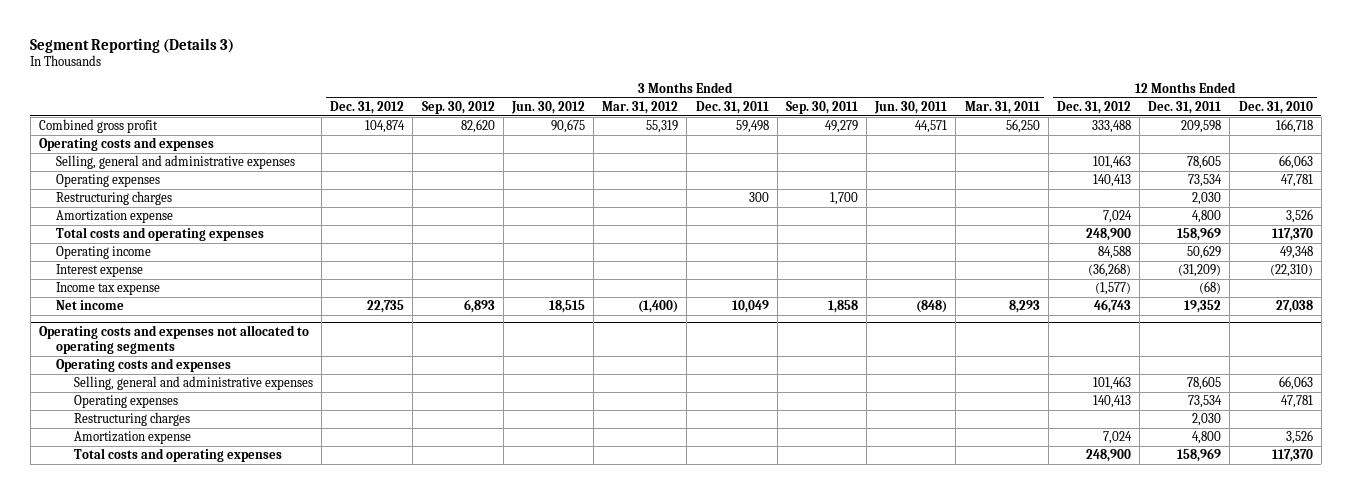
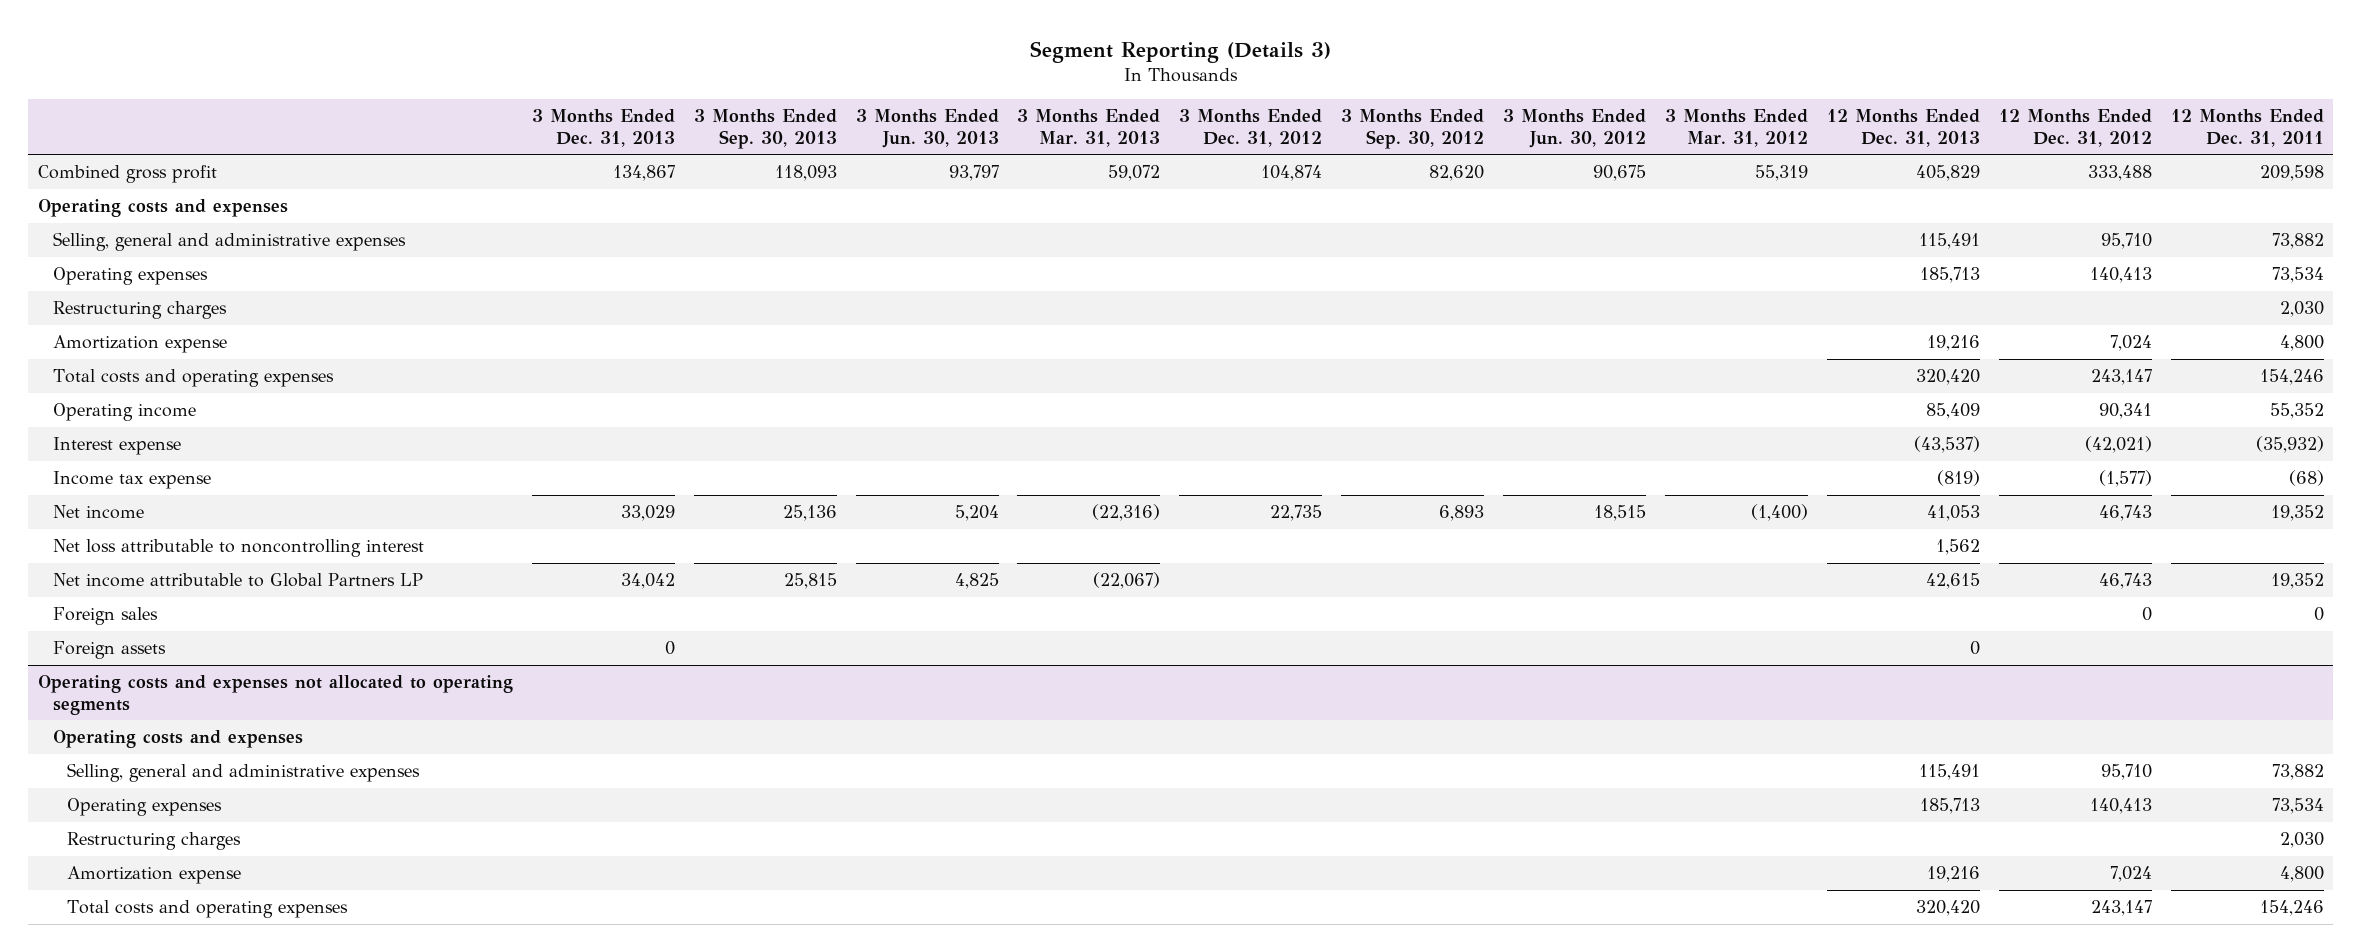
- | 3 Months Ended Dec. 31, 2012 | 3 Months Ended Sep. 30, 2012 | 3 Months Ended Jun. 30, 2012 | 3 Months Ended Mar. 31, 2012 | 3 Months Ended Dec. 31, 2011 | 3 Months Ended Sep. 30, 2011 | 3 Months Ended Jun. 30, 2011 | 3 Months Ended Mar. 31, 2011 | 12 Months Ended Dec. 31, 2012 | 12 Months Ended Dec. 31, 2011 | 12 Months Ended Dec. 31, 2010
+ | 3 Months Ended Dec. 31, 2013 | 3 Months Ended Sep. 30, 2013 | 3 Months Ended Jun. 30, 2013 | 3 Months Ended Mar. 31, 2013 | 3 Months Ended Dec. 31, 2012 | 3 Months Ended Sep. 30, 2012 | 3 Months Ended Jun. 30, 2012 | 3 Months Ended Mar. 31, 2012 | 12 Months Ended Dec. 31, 2013 | 12 Months Ended Dec. 31, 2012 | 12 Months Ended Dec. 31, 2011
- Selling, general and administrative expenses | | | | | | | | | 101,463 | 78,605 | 66,063
+ Selling, general and administrative expenses | | | | | | | | | 115,491 | 95,710 | 73,882
- Total costs and operating expenses | | | | | | | | | 248,900 | 158,969 | 117,370
- Operating income | | | | | | | | | 84,588 | 50,629 | 49,348
- Interest expense | | | | | | | | | (36,268) | (31,209) | (22,310)
+ Total costs and operating expenses | | | | | | | | | 320,420 | 243,147 | 154,246
+ Operating income | | | | | | | | | 85,409 | 90,341 | 55,352
+ Interest expense | | | | | | | | | (43,537) | (42,021) | (35,932)
+ Net loss attributable to noncontrolling interest | | | | | | | | | 1,562 | |
+ Net income attributable to Global Partners LP | 34,042 | 25,815 | 4,825 | (22,067) | | | | | 42,615 | 46,743 | 19,352
+ Foreign sales | | | | | | | | | | 0 | 0
+ Foreign assets | 0 | | | | | | | | 0 | |
@ Operating costs and expenses not allocated to operating segments
- Selling, general and administrative expenses | | | | | | | | | 101,463 | 78,605 | 66,063
+ Selling, general and administrative expenses | | | | | | | | | 115,491 | 95,710 | 73,882
- Total costs and operating expenses | | | | | | | | | 248,900 | 158,969 | 117,370
+ Total costs and operating expenses | | | | | | | | | 320,420 | 243,147 | 154,246

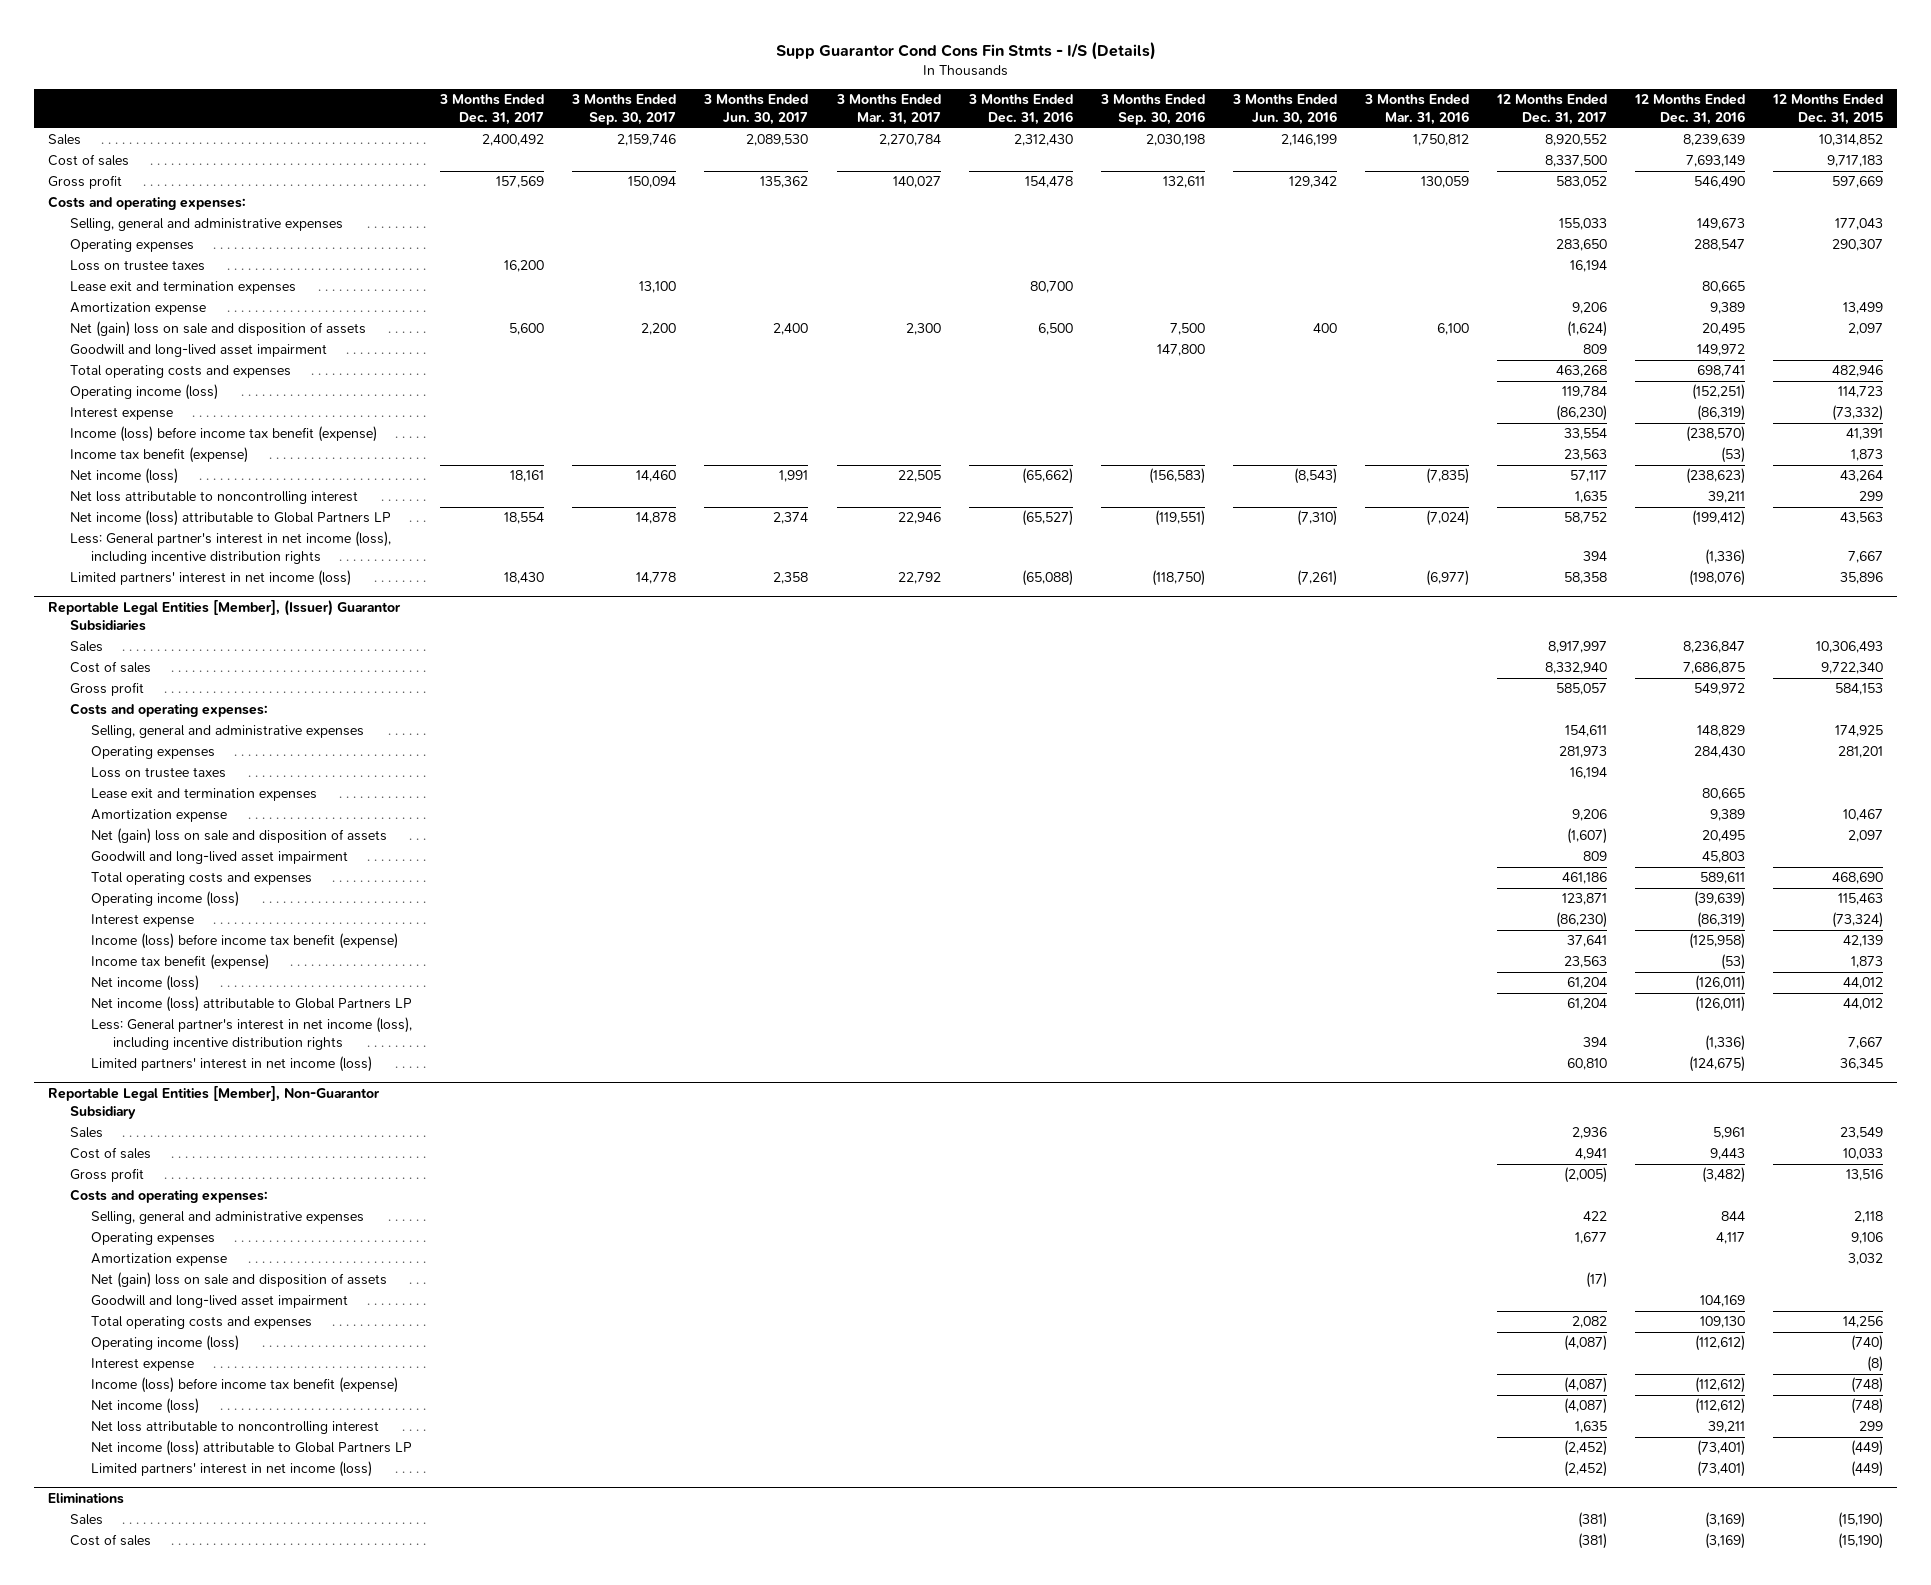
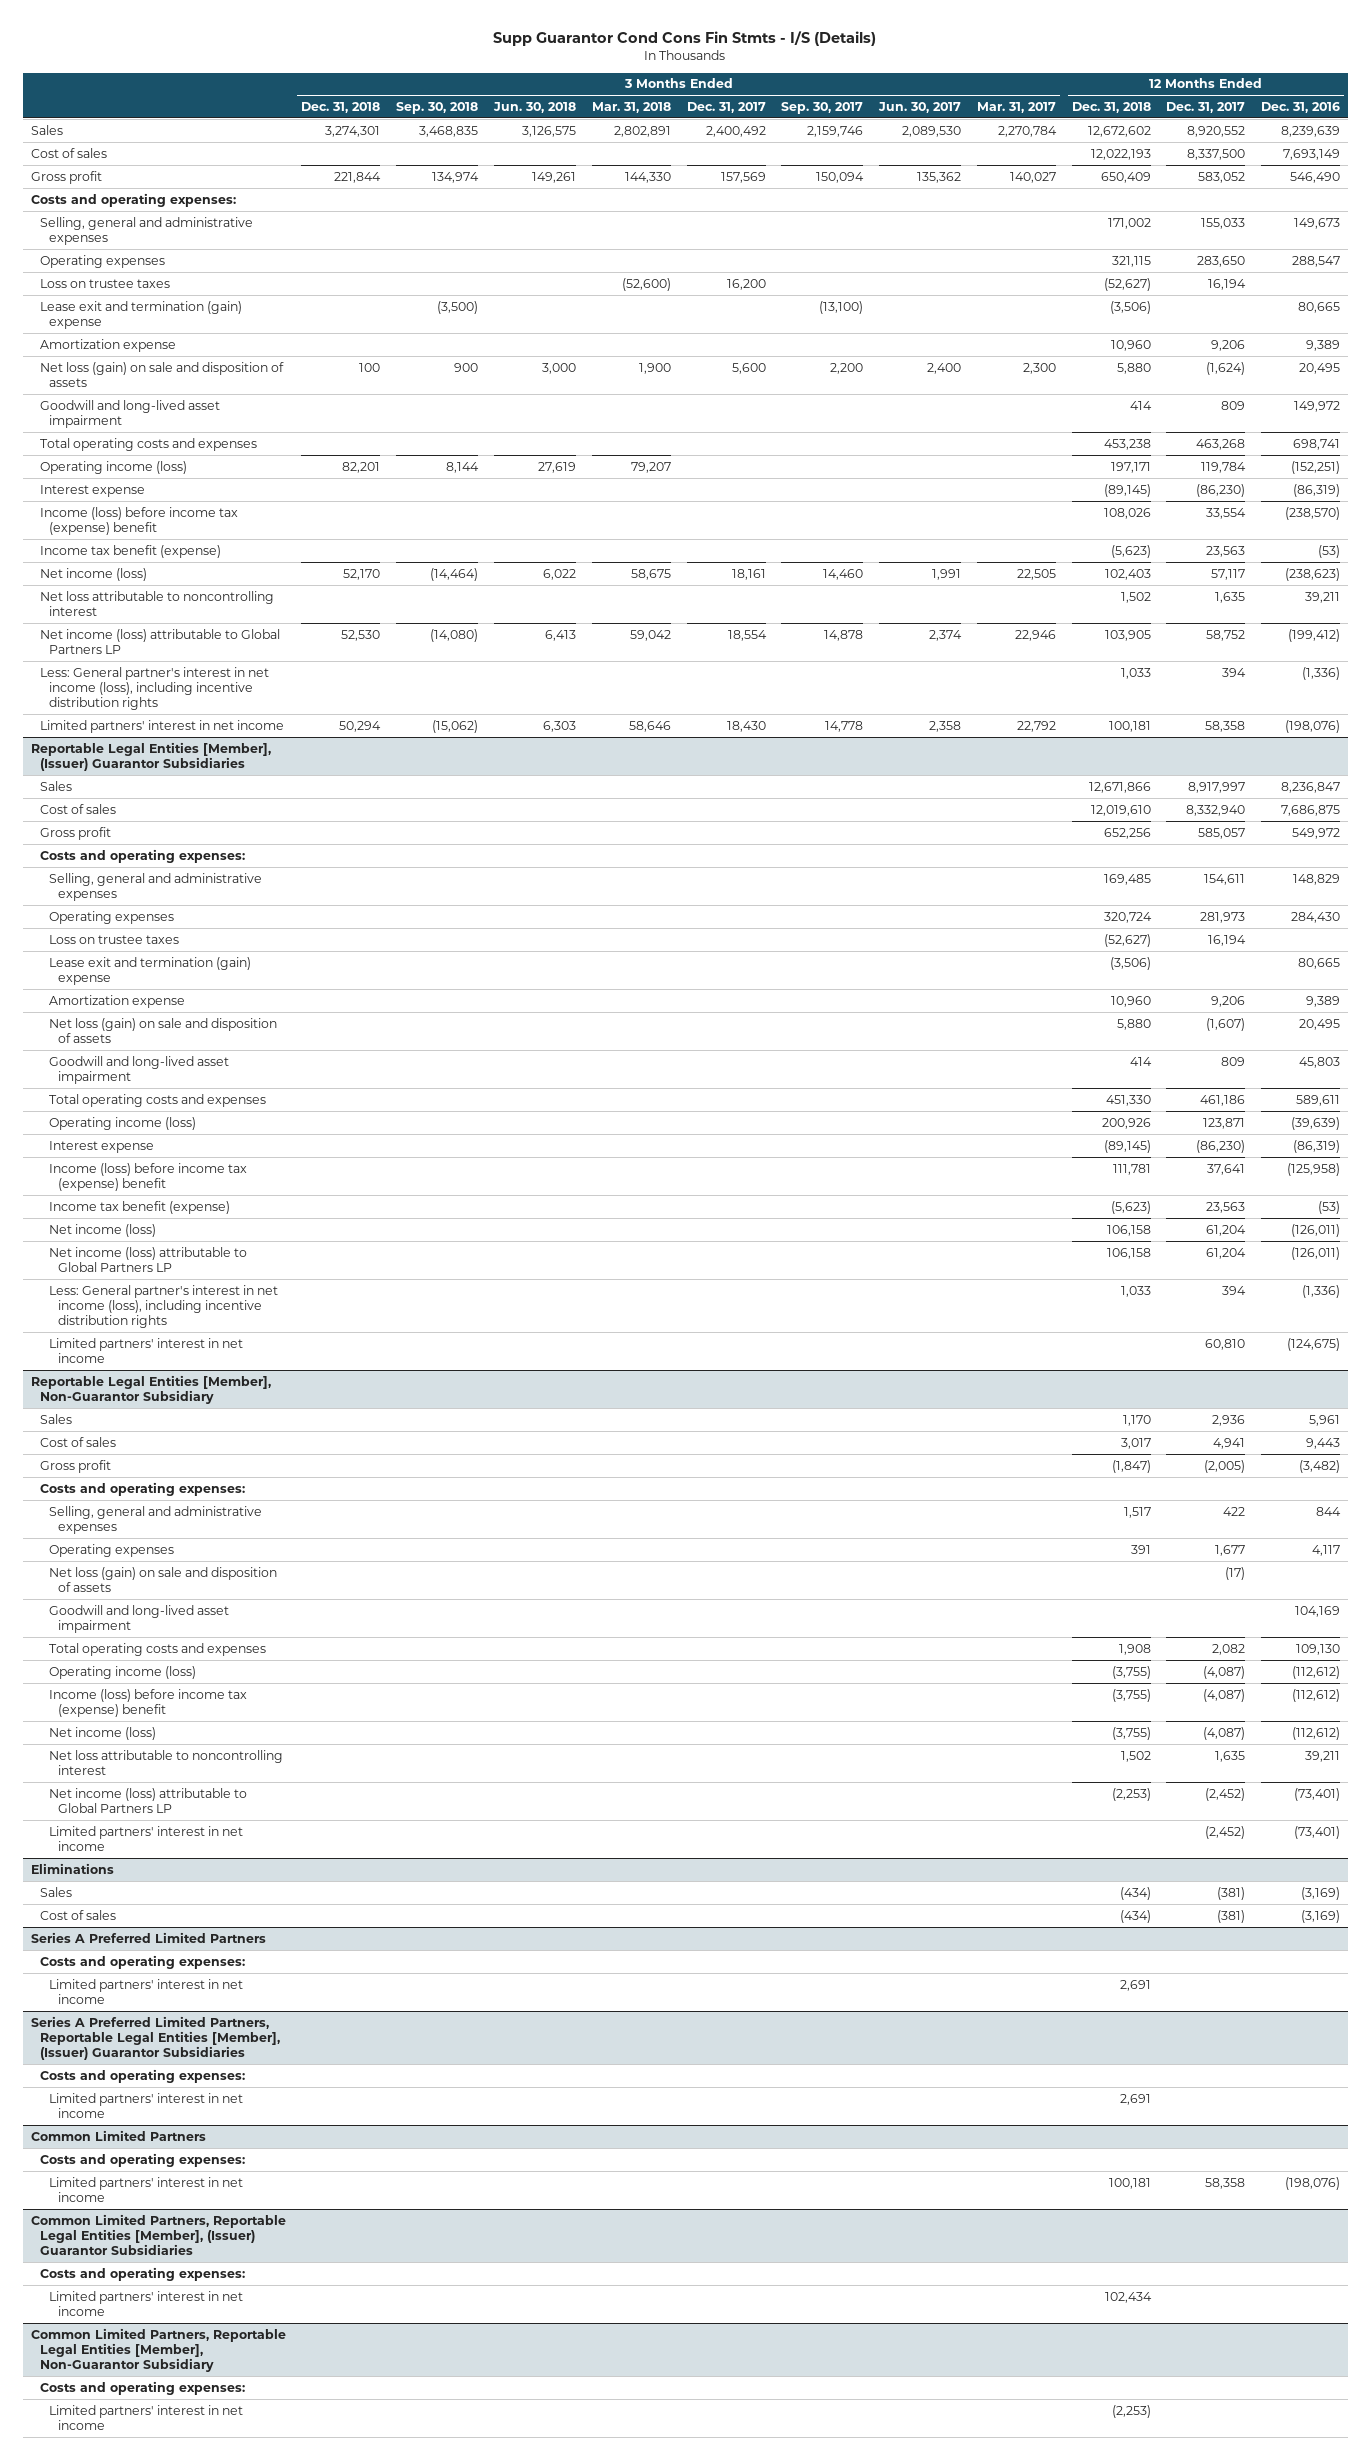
- | 3 Months Ended Dec. 31, 2017 | 3 Months Ended Sep. 30, 2017 | 3 Months Ended Jun. 30, 2017 | 3 Months Ended Mar. 31, 2017 | 3 Months Ended Dec. 31, 2016 | 3 Months Ended Sep. 30, 2016 | 3 Months Ended Jun. 30, 2016 | 3 Months Ended Mar. 31, 2016 | 12 Months Ended Dec. 31, 2017 | 12 Months Ended Dec. 31, 2016 | 12 Months Ended Dec. 31, 2015
+ | 3 Months Ended Dec. 31, 2018 | 3 Months Ended Sep. 30, 2018 | 3 Months Ended Jun. 30, 2018 | 3 Months Ended Mar. 31, 2018 | 3 Months Ended Dec. 31, 2017 | 3 Months Ended Sep. 30, 2017 | 3 Months Ended Jun. 30, 2017 | 3 Months Ended Mar. 31, 2017 | 12 Months Ended Dec. 31, 2018 | 12 Months Ended Dec. 31, 2017 | 12 Months Ended Dec. 31, 2016
- Lease exit and termination expenses | | 13,100 | | | 80,700 | | | | | 80,665 |
+ Lease exit and termination (gain) expense | | (3,500) | | | | (13,100) | | | (3,506) | | 80,665
- Net (gain) loss on sale and disposition of assets | 5,600 | 2,200 | 2,400 | 2,300 | 6,500 | 7,500 | 400 | 6,100 | (1,624) | 20,495 | 2,097
+ Net loss (gain) on sale and disposition of assets | 100 | 900 | 3,000 | 1,900 | 5,600 | 2,200 | 2,400 | 2,300 | 5,880 | (1,624) | 20,495
- Income (loss) before income tax benefit (expense) | | | | | | | | | 33,554 | (238,570) | 41,391
+ Income (loss) before income tax (expense) benefit | | | | | | | | | 108,026 | 33,554 | (238,570)
- Limited partners' interest in net income (loss) | 18,430 | 14,778 | 2,358 | 22,792 | (65,088) | (118,750) | (7,261) | (6,977) | 58,358 | (198,076) | 35,896
+ Limited partners' interest in net income | 50,294 | (15,062) | 6,303 | 58,646 | 18,430 | 14,778 | 2,358 | 22,792 | 100,181 | 58,358 | (198,076)
@ Reportable Legal Entities [Member], (Issuer) Guarantor Subsidiaries
- Lease exit and termination expenses | | | | | | | | | | 80,665 |
+ Lease exit and termination (gain) expense | | | | | | | | | (3,506) | | 80,665
- Net (gain) loss on sale and disposition of assets | | | | | | | | | (1,607) | 20,495 | 2,097
+ Net loss (gain) on sale and disposition of assets | | | | | | | | | 5,880 | (1,607) | 20,495
- Income (loss) before income tax benefit (expense) | | | | | | | | | 37,641 | (125,958) | 42,139
+ Income (loss) before income tax (expense) benefit | | | | | | | | | 111,781 | 37,641 | (125,958)
- Limited partners' interest in net income (loss) | | | | | | | | | 60,810 | (124,675) | 36,345
+ Limited partners' interest in net income | | | | | | | | | | 60,810 | (124,675)
@ Reportable Legal Entities [Member], Non-Guarantor Subsidiary
- Amortization expense | | | | | | | | | | | 3,032
- Net (gain) loss on sale and disposition of assets | | | | | | | | | (17) | |
+ Net loss (gain) on sale and disposition of assets | | | | | | | | | | (17) |
- Interest expense | | | | | | | | | | | (8)
- Income (loss) before income tax benefit (expense) | | | | | | | | | (4,087) | (112,612) | (748)
+ Income (loss) before income tax (expense) benefit | | | | | | | | | (3,755) | (4,087) | (112,612)
- Limited partners' interest in net income (loss) | | | | | | | | | (2,452) | (73,401) | (449)
+ Limited partners' interest in net income | | | | | | | | | | (2,452) | (73,401)
+ Series A Preferred Limited Partners
+ Costs and operating expenses:
+ Limited partners' interest in net income | | | | | | | | | 2,691 | |
+ Series A Preferred Limited Partners, Reportable Legal Entities [Member], (Issuer) Guarantor Subsidiaries
+ Costs and operating expenses:
+ Limited partners' interest in net income | | | | | | | | | 2,691 | |
+ Common Limited Partners
+ Costs and operating expenses:
+ Limited partners' interest in net income | | | | | | | | | 100,181 | 58,358 | (198,076)
+ Common Limited Partners, Reportable Legal Entities [Member], (Issuer) Guarantor Subsidiaries
+ Costs and operating expenses:
+ Limited partners' interest in net income | | | | | | | | | 102,434 | |
+ Common Limited Partners, Reportable Legal Entities [Member], Non-Guarantor Subsidiary
+ Costs and operating expenses:
+ Limited partners' interest in net income | | | | | | | | | (2,253) | |

